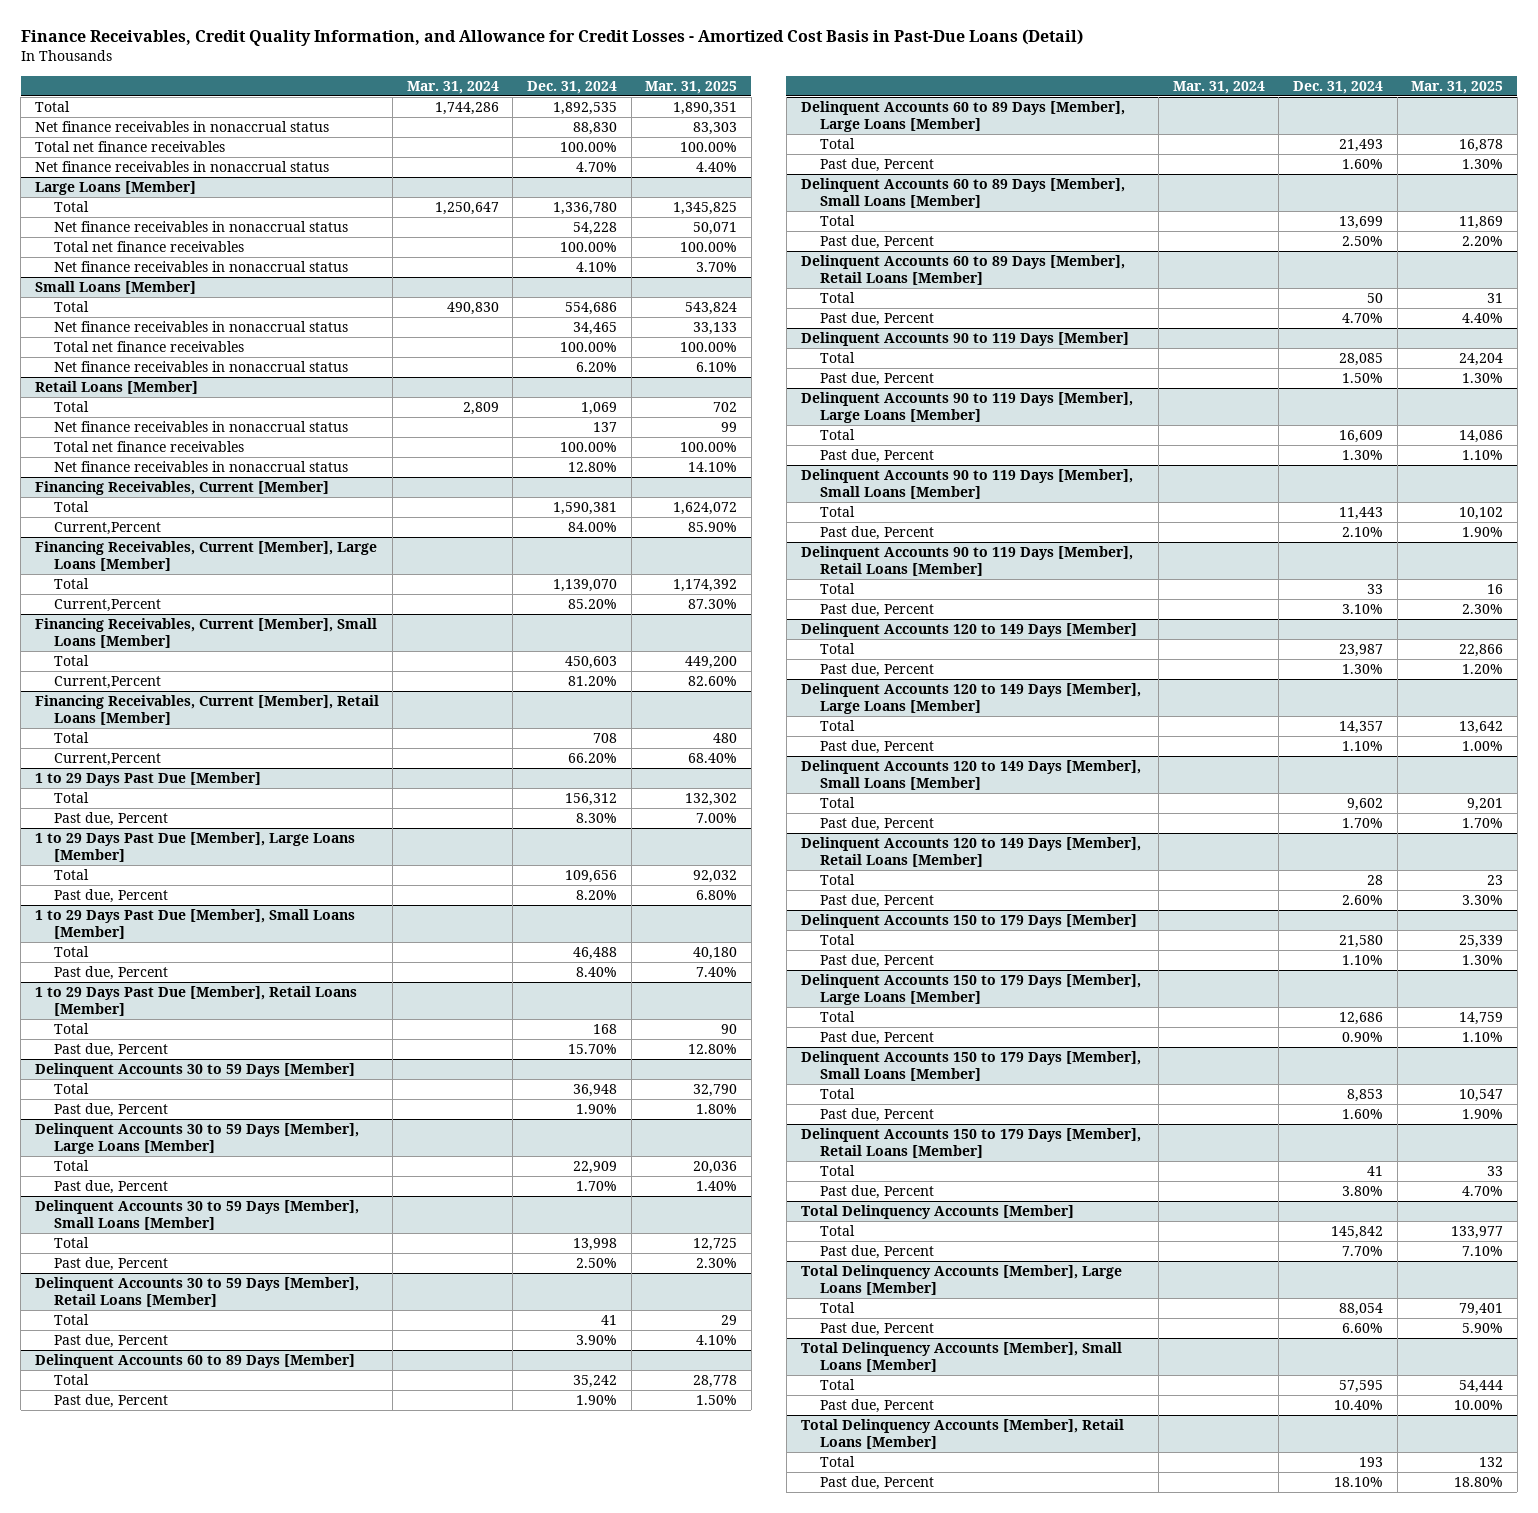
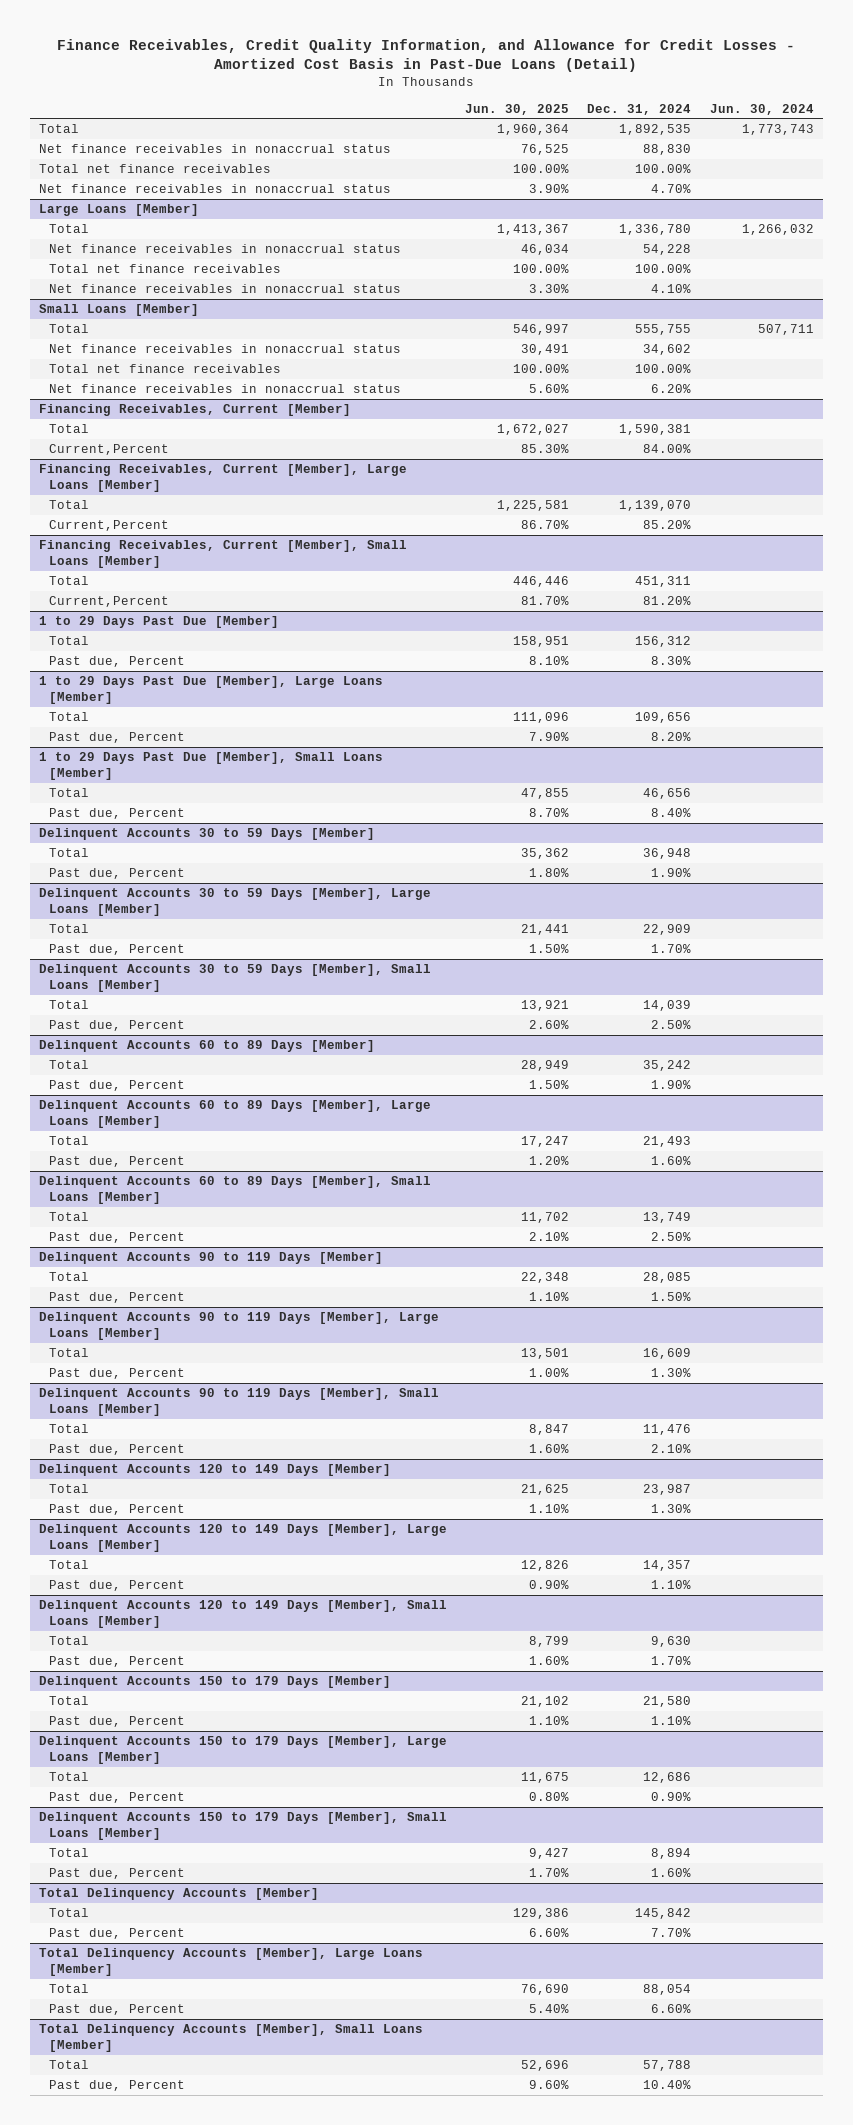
- | Mar. 31, 2024 | Dec. 31, 2024 | Mar. 31, 2025
+ | Jun. 30, 2025 | Dec. 31, 2024 | Jun. 30, 2024
@ Small Loans [Member]
- Total | 490,830 | 554,686 | 543,824
- Net finance receivables in nonaccrual status | | 34,465 | 33,133
+ Total | 546,997 | 555,755 | 507,711
+ Net finance receivables in nonaccrual status | 30,491 | 34,602 |
- Retail Loans [Member]
- Total | 2,809 | 1,069 | 702
- Net finance receivables in nonaccrual status | | 137 | 99
- Total net finance receivables | | 100.00% | 100.00%
- Net finance receivables in nonaccrual status | | 12.80% | 14.10%
@ Financing Receivables, Current [Member], Small Loans [Member]
- Total | | 450,603 | 449,200
+ Total | 446,446 | 451,311 |
- Financing Receivables, Current [Member], Retail Loans [Member]
- Total | | 708 | 480
- Current,Percent | | 66.20% | 68.40%
@ 1 to 29 Days Past Due [Member], Small Loans [Member]
- Total | | 46,488 | 40,180
+ Total | 47,855 | 46,656 |
- 1 to 29 Days Past Due [Member], Retail Loans [Member]
- Total | | 168 | 90
- Past due, Percent | | 15.70% | 12.80%
@ Delinquent Accounts 30 to 59 Days [Member], Small Loans [Member]
- Total | | 13,998 | 12,725
+ Total | 13,921 | 14,039 |
- Delinquent Accounts 30 to 59 Days [Member], Retail Loans [Member]
- Total | | 41 | 29
- Past due, Percent | | 3.90% | 4.10%
@ Delinquent Accounts 60 to 89 Days [Member], Small Loans [Member]
- Total | | 13,699 | 11,869
+ Total | 11,702 | 13,749 |
- Delinquent Accounts 60 to 89 Days [Member], Retail Loans [Member]
- Total | | 50 | 31
- Past due, Percent | | 4.70% | 4.40%
@ Delinquent Accounts 90 to 119 Days [Member], Small Loans [Member]
- Total | | 11,443 | 10,102
+ Total | 8,847 | 11,476 |
- Delinquent Accounts 90 to 119 Days [Member], Retail Loans [Member]
- Total | | 33 | 16
- Past due, Percent | | 3.10% | 2.30%
@ Delinquent Accounts 120 to 149 Days [Member], Small Loans [Member]
- Total | | 9,602 | 9,201
+ Total | 8,799 | 9,630 |
- Delinquent Accounts 120 to 149 Days [Member], Retail Loans [Member]
- Total | | 28 | 23
- Past due, Percent | | 2.60% | 3.30%
@ Delinquent Accounts 150 to 179 Days [Member], Small Loans [Member]
- Total | | 8,853 | 10,547
+ Total | 9,427 | 8,894 |
- Delinquent Accounts 150 to 179 Days [Member], Retail Loans [Member]
- Total | | 41 | 33
- Past due, Percent | | 3.80% | 4.70%
@ Total Delinquency Accounts [Member], Small Loans [Member]
- Total | | 57,595 | 54,444
+ Total | 52,696 | 57,788 |
- Total Delinquency Accounts [Member], Retail Loans [Member]
- Total | | 193 | 132
- Past due, Percent | | 18.10% | 18.80%

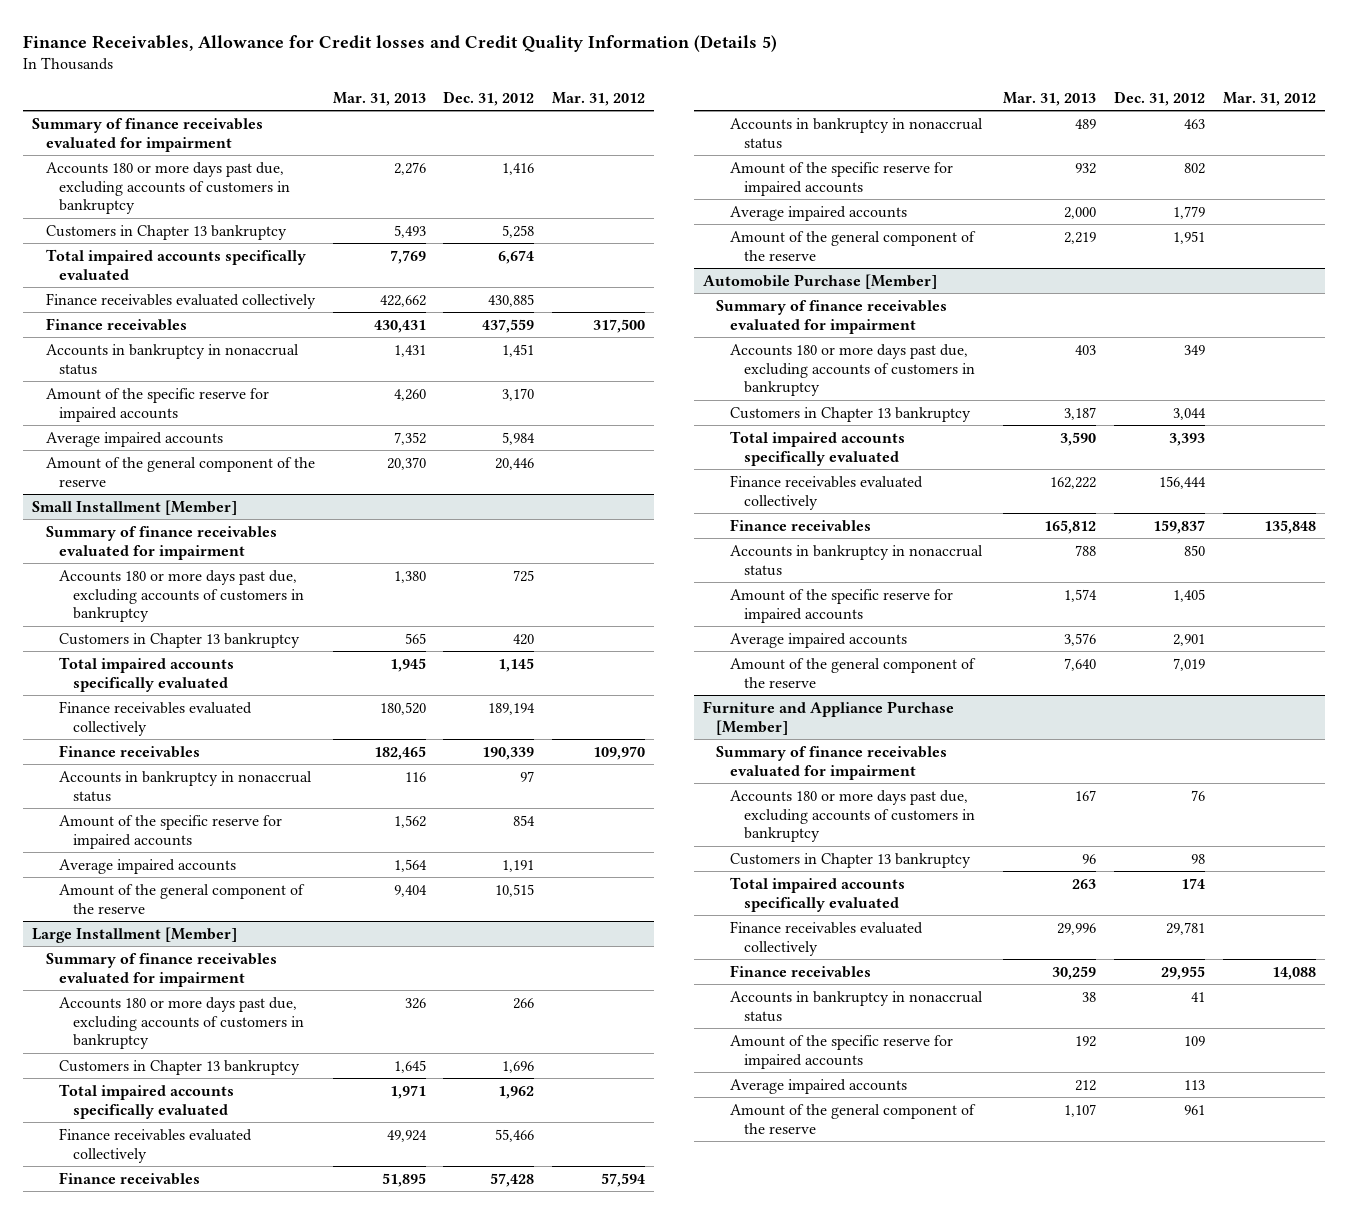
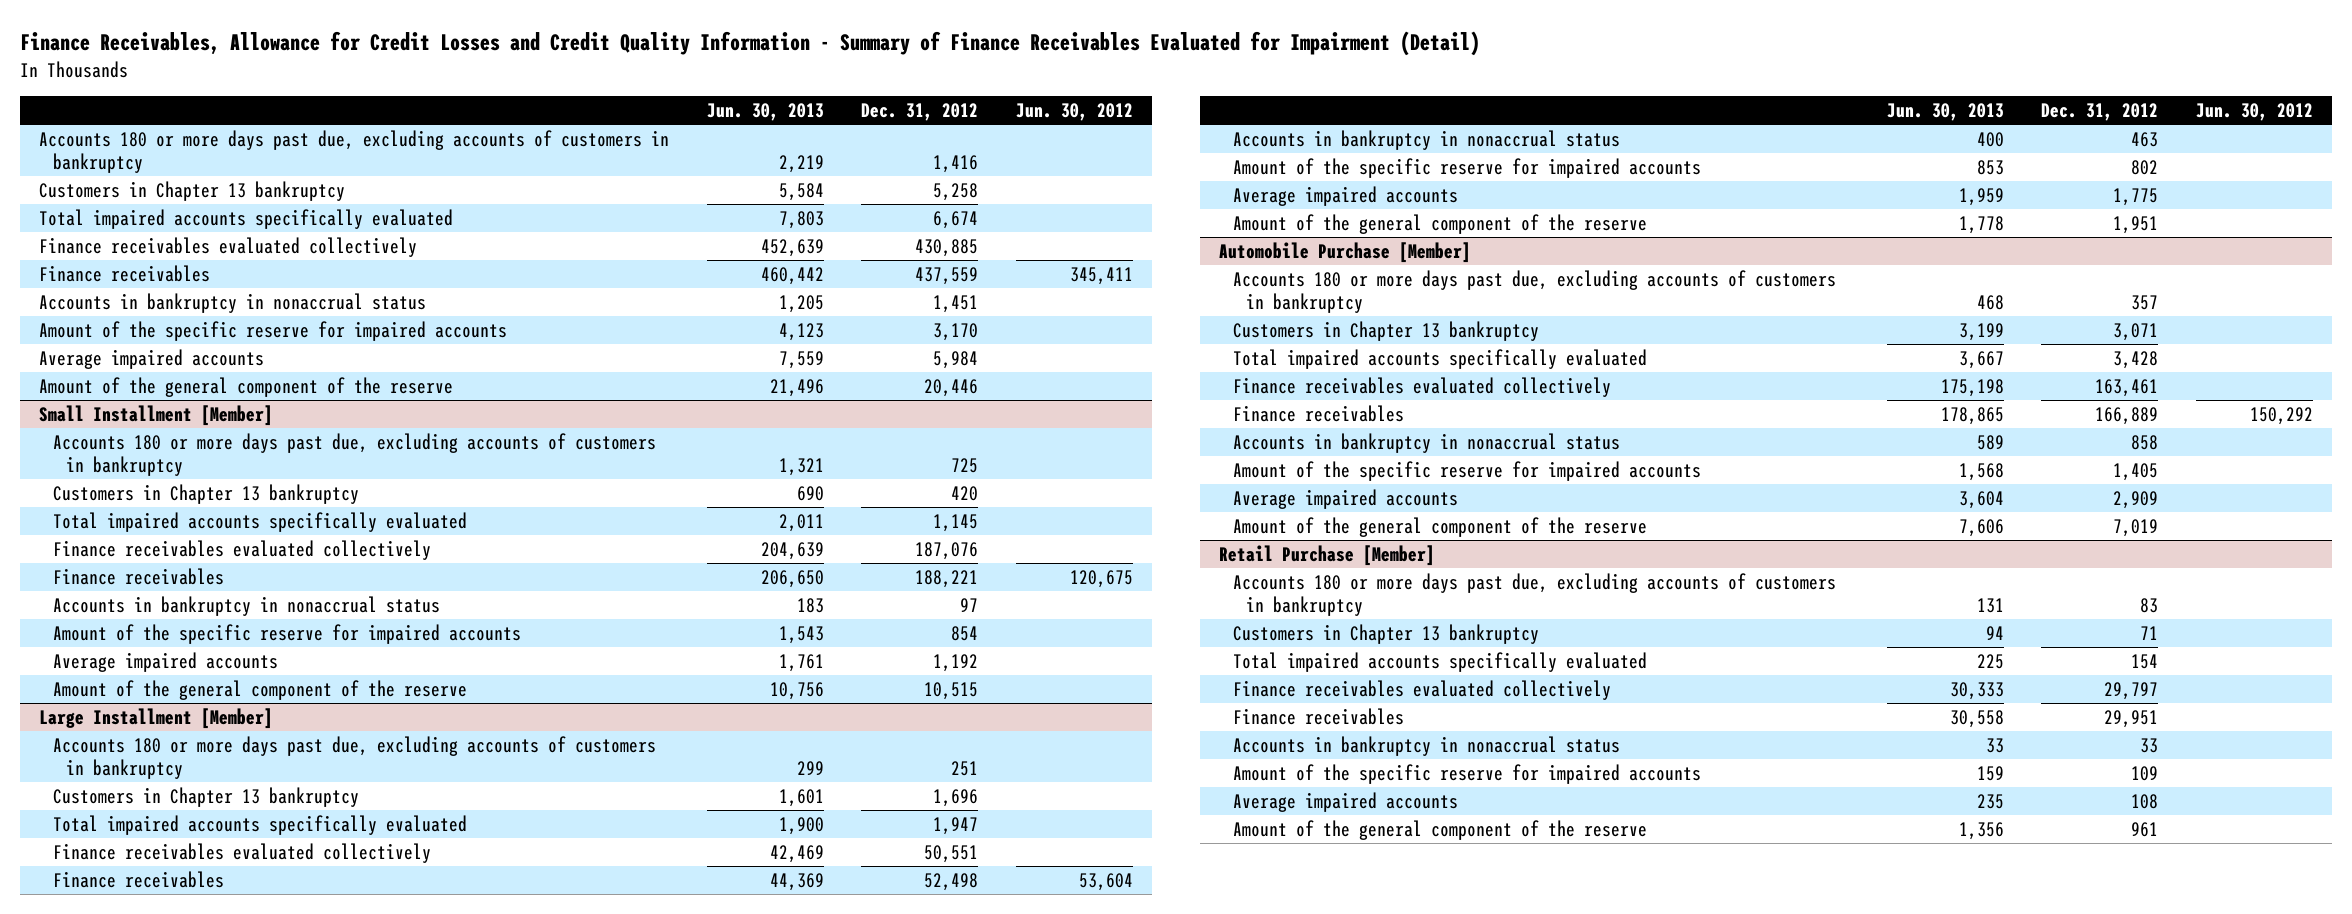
- Finance Receivables, Allowance for Credit losses and Credit Quality Information (Details 5)
+ Finance Receivables, Allowance for Credit Losses and Credit Quality Information - Summary of Finance Receivables Evaluated for Impairment (Detail)
- | Mar. 31, 2013 | Dec. 31, 2012 | Mar. 31, 2012
+ | Jun. 30, 2013 | Dec. 31, 2012 | Jun. 30, 2012
- Summary of finance receivables evaluated for impairment
@ Small Installment [Member]
- Summary of finance receivables evaluated for impairment
- Finance receivables evaluated collectively | 180,520 | 189,194 |
- Finance receivables | 182,465 | 190,339 | 109,970
+ Finance receivables evaluated collectively | 204,639 | 187,076 |
+ Finance receivables | 206,650 | 188,221 | 120,675
- Average impaired accounts | 1,564 | 1,191 |
+ Average impaired accounts | 1,761 | 1,192 |
@ Large Installment [Member]
- Summary of finance receivables evaluated for impairment
- Accounts 180 or more days past due, excluding accounts of customers in bankruptcy | 326 | 266 |
+ Accounts 180 or more days past due, excluding accounts of customers in bankruptcy | 299 | 251 |
- Total impaired accounts specifically evaluated | 1,971 | 1,962 |
- Finance receivables evaluated collectively | 49,924 | 55,466 |
- Finance receivables | 51,895 | 57,428 | 57,594
+ Total impaired accounts specifically evaluated | 1,900 | 1,947 |
+ Finance receivables evaluated collectively | 42,469 | 50,551 |
+ Finance receivables | 44,369 | 52,498 | 53,604
- Average impaired accounts | 2,000 | 1,779 |
+ Average impaired accounts | 1,959 | 1,775 |
@ Automobile Purchase [Member]
- Summary of finance receivables evaluated for impairment
- Accounts 180 or more days past due, excluding accounts of customers in bankruptcy | 403 | 349 |
- Customers in Chapter 13 bankruptcy | 3,187 | 3,044 |
- Total impaired accounts specifically evaluated | 3,590 | 3,393 |
- Finance receivables evaluated collectively | 162,222 | 156,444 |
- Finance receivables | 165,812 | 159,837 | 135,848
- Accounts in bankruptcy in nonaccrual status | 788 | 850 |
+ Accounts 180 or more days past due, excluding accounts of customers in bankruptcy | 468 | 357 |
+ Customers in Chapter 13 bankruptcy | 3,199 | 3,071 |
+ Total impaired accounts specifically evaluated | 3,667 | 3,428 |
+ Finance receivables evaluated collectively | 175,198 | 163,461 |
+ Finance receivables | 178,865 | 166,889 | 150,292
+ Accounts in bankruptcy in nonaccrual status | 589 | 858 |
- Average impaired accounts | 3,576 | 2,901 |
+ Average impaired accounts | 3,604 | 2,909 |
- Furniture and Appliance Purchase [Member]
- Summary of finance receivables evaluated for impairment
- Accounts 180 or more days past due, excluding accounts of customers in bankruptcy | 167 | 76 |
- Customers in Chapter 13 bankruptcy | 96 | 98 |
- Total impaired accounts specifically evaluated | 263 | 174 |
- Finance receivables evaluated collectively | 29,996 | 29,781 |
- Finance receivables | 30,259 | 29,955 | 14,088
- Accounts in bankruptcy in nonaccrual status | 38 | 41 |
+ Retail Purchase [Member]
+ Accounts 180 or more days past due, excluding accounts of customers in bankruptcy | 131 | 83 |
+ Customers in Chapter 13 bankruptcy | 94 | 71 |
+ Total impaired accounts specifically evaluated | 225 | 154 |
+ Finance receivables evaluated collectively | 30,333 | 29,797 |
+ Finance receivables | 30,558 | 29,951 |
+ Accounts in bankruptcy in nonaccrual status | 33 | 33 |
- Average impaired accounts | 212 | 113 |
+ Average impaired accounts | 235 | 108 |

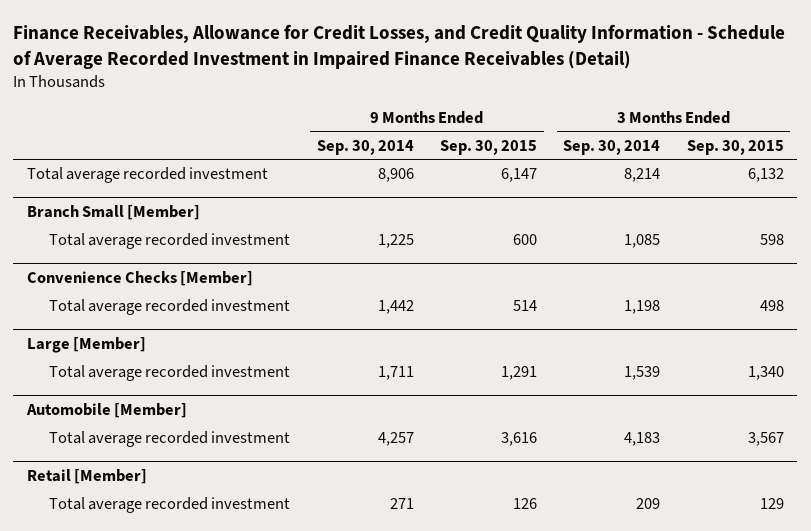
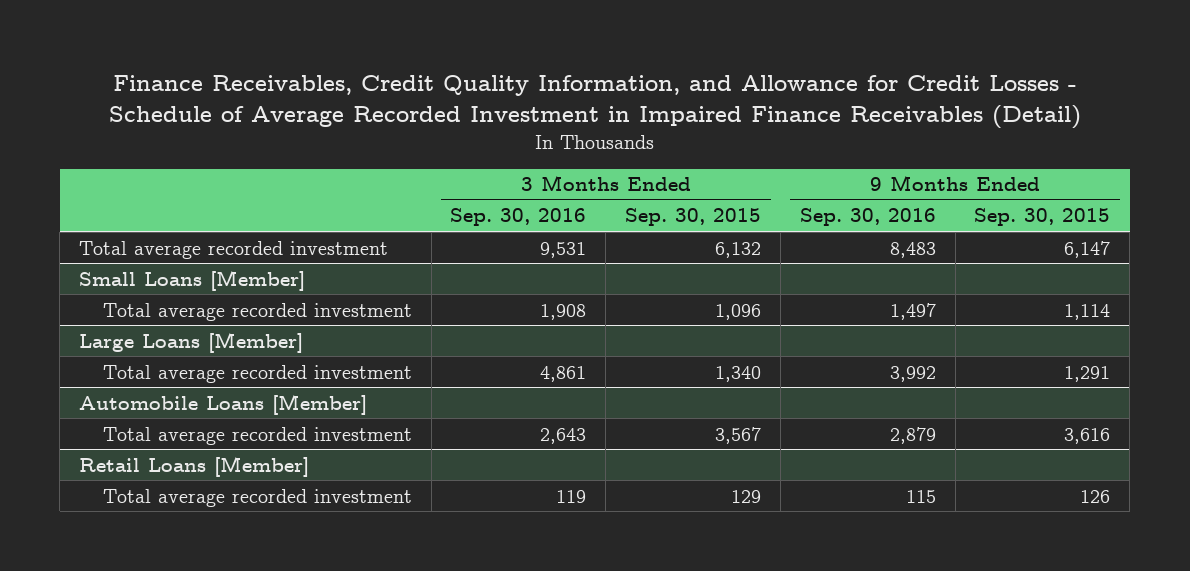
- Finance Receivables, Allowance for Credit Losses, and Credit Quality Information - Schedule of Average Recorded Investment in Impaired Finance Receivables (Detail)
+ Finance Receivables, Credit Quality Information, and Allowance for Credit Losses - Schedule of Average Recorded Investment in Impaired Finance Receivables (Detail)
- | 9 Months Ended Sep. 30, 2014 | 9 Months Ended Sep. 30, 2015 | 3 Months Ended Sep. 30, 2014 | 3 Months Ended Sep. 30, 2015
+ | 3 Months Ended Sep. 30, 2016 | 3 Months Ended Sep. 30, 2015 | 9 Months Ended Sep. 30, 2016 | 9 Months Ended Sep. 30, 2015
- Branch Small [Member]
- Total average recorded investment | 1,225 | 600 | 1,085 | 598
- Convenience Checks [Member]
- Total average recorded investment | 1,442 | 514 | 1,198 | 498
- Large [Member]
+ Small Loans [Member]
+ Total average recorded investment | 1,908 | 1,096 | 1,497 | 1,114
+ Large Loans [Member]
- Automobile [Member]
+ Automobile Loans [Member]
- Retail [Member]
+ Retail Loans [Member]

